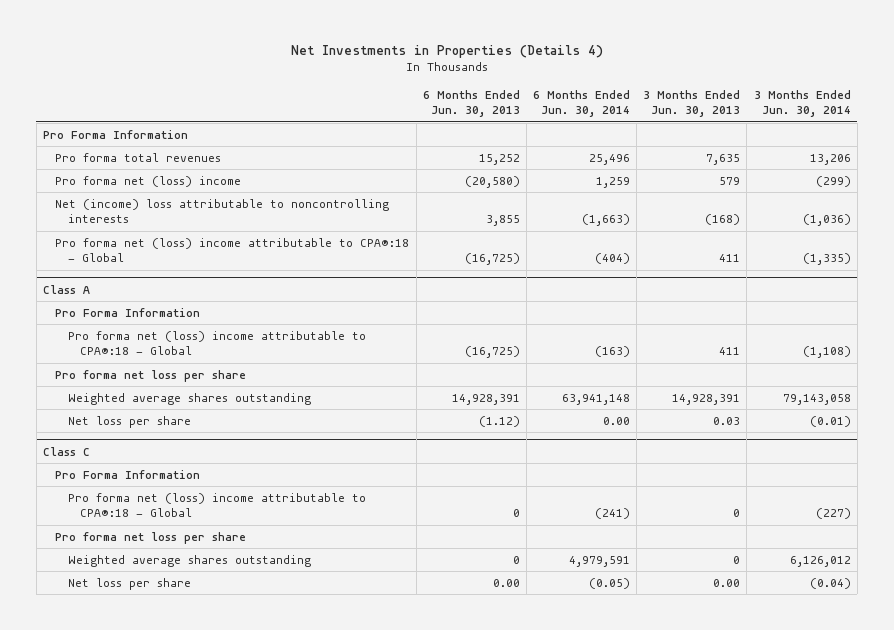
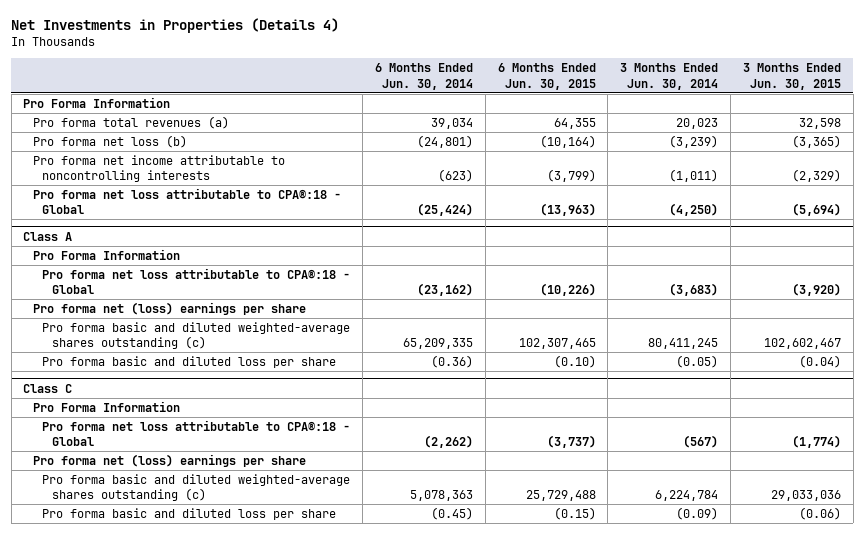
- | 6 Months Ended Jun. 30, 2013 | 6 Months Ended Jun. 30, 2014 | 3 Months Ended Jun. 30, 2013 | 3 Months Ended Jun. 30, 2014
+ | 6 Months Ended Jun. 30, 2014 | 6 Months Ended Jun. 30, 2015 | 3 Months Ended Jun. 30, 2014 | 3 Months Ended Jun. 30, 2015
- Pro forma total revenues | 15,252 | 25,496 | 7,635 | 13,206
- Pro forma net (loss) income | (20,580) | 1,259 | 579 | (299)
- Net (income) loss attributable to noncontrolling interests | 3,855 | (1,663) | (168) | (1,036)
- Pro forma net (loss) income attributable to CPA®:18 - Global | (16,725) | (404) | 411 | (1,335)
+ Pro forma total revenues (a) | 39,034 | 64,355 | 20,023 | 32,598
+ Pro forma net loss (b) | (24,801) | (10,164) | (3,239) | (3,365)
+ Pro forma net income attributable to noncontrolling interests | (623) | (3,799) | (1,011) | (2,329)
+ Pro forma net loss attributable to CPA®:18 - Global | (25,424) | (13,963) | (4,250) | (5,694)
@ Class A
- Pro forma net (loss) income attributable to CPA®:18 - Global | (16,725) | (163) | 411 | (1,108)
- Pro forma net loss per share
- Weighted average shares outstanding | 14,928,391 | 63,941,148 | 14,928,391 | 79,143,058
- Net loss per share | (1.12) | 0.00 | 0.03 | (0.01)
+ Pro forma net loss attributable to CPA®:18 - Global | (23,162) | (10,226) | (3,683) | (3,920)
+ Pro forma net (loss) earnings per share
+ Pro forma basic and diluted weighted-average shares outstanding (c) | 65,209,335 | 102,307,465 | 80,411,245 | 102,602,467
+ Pro forma basic and diluted loss per share | (0.36) | (0.10) | (0.05) | (0.04)
@ Class C
- Pro forma net (loss) income attributable to CPA®:18 - Global | 0 | (241) | 0 | (227)
- Pro forma net loss per share
- Weighted average shares outstanding | 0 | 4,979,591 | 0 | 6,126,012
- Net loss per share | 0.00 | (0.05) | 0.00 | (0.04)
+ Pro forma net loss attributable to CPA®:18 - Global | (2,262) | (3,737) | (567) | (1,774)
+ Pro forma net (loss) earnings per share
+ Pro forma basic and diluted weighted-average shares outstanding (c) | 5,078,363 | 25,729,488 | 6,224,784 | 29,033,036
+ Pro forma basic and diluted loss per share | (0.45) | (0.15) | (0.09) | (0.06)

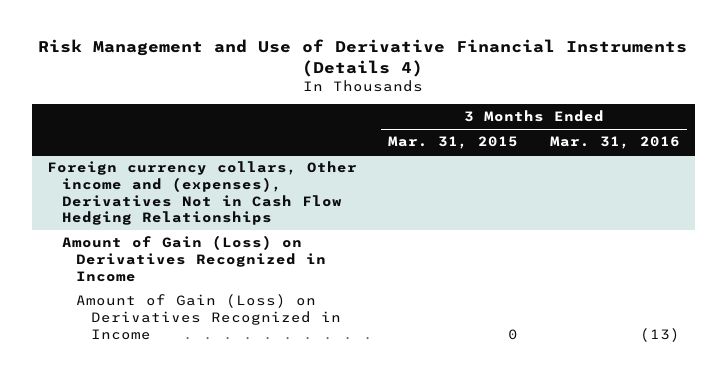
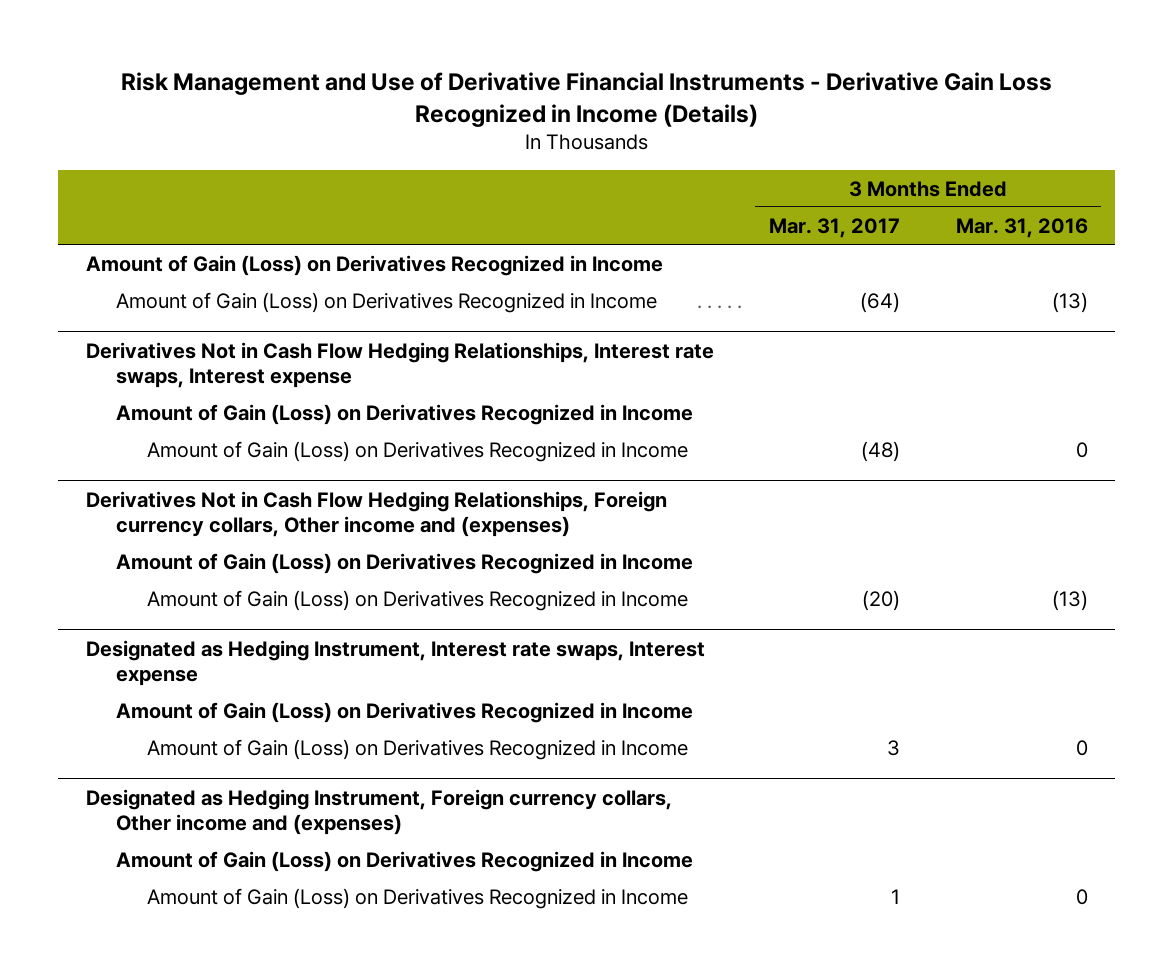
- Risk Management and Use of Derivative Financial Instruments (Details 4)
+ Risk Management and Use of Derivative Financial Instruments - Derivative Gain Loss Recognized in Income (Details)
- | 3 Months Ended Mar. 31, 2015 | 3 Months Ended Mar. 31, 2016
+ | 3 Months Ended Mar. 31, 2017 | 3 Months Ended Mar. 31, 2016
- Foreign currency collars, Other income and (expenses), Derivatives Not in Cash Flow Hedging Relationships
+ Derivatives Not in Cash Flow Hedging Relationships, Interest rate swaps, Interest expense
+ Amount of Gain (Loss) on Derivatives Recognized in Income
+ Amount of Gain (Loss) on Derivatives Recognized in Income | (48) | 0
+ Derivatives Not in Cash Flow Hedging Relationships, Foreign currency collars, Other income and (expenses)
+ Amount of Gain (Loss) on Derivatives Recognized in Income
+ Amount of Gain (Loss) on Derivatives Recognized in Income | (20) | (13)
+ Designated as Hedging Instrument, Interest rate swaps, Interest expense
+ Amount of Gain (Loss) on Derivatives Recognized in Income
+ Amount of Gain (Loss) on Derivatives Recognized in Income | 3 | 0
+ Designated as Hedging Instrument, Foreign currency collars, Other income and (expenses)
+ Amount of Gain (Loss) on Derivatives Recognized in Income
+ Amount of Gain (Loss) on Derivatives Recognized in Income | 1 | 0

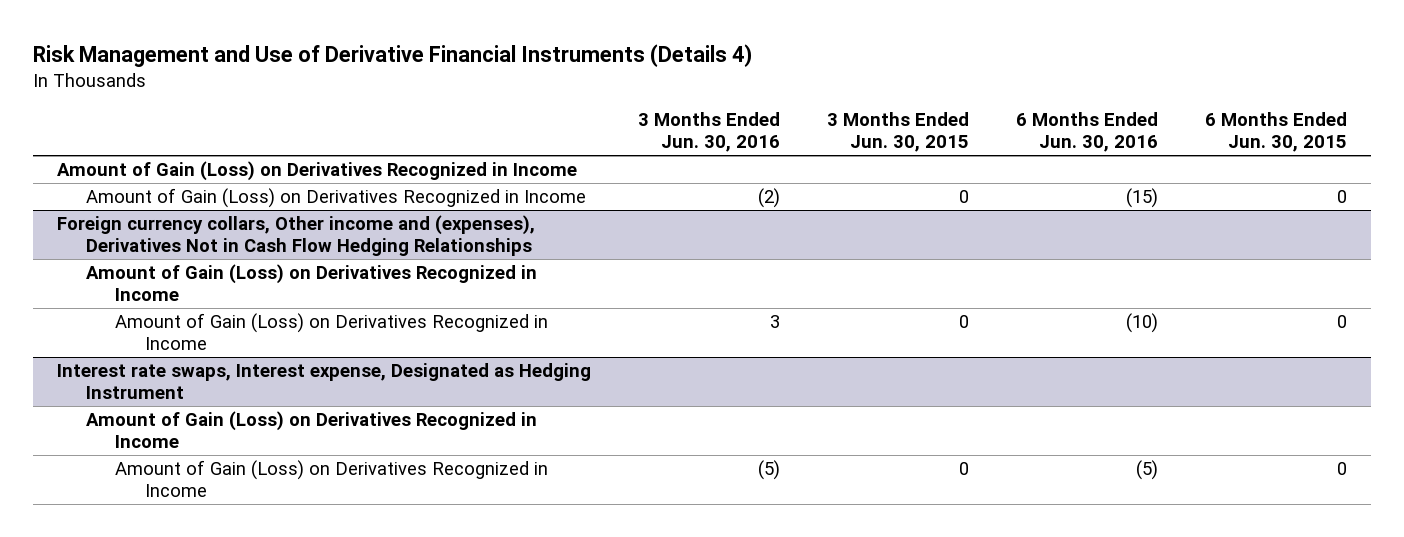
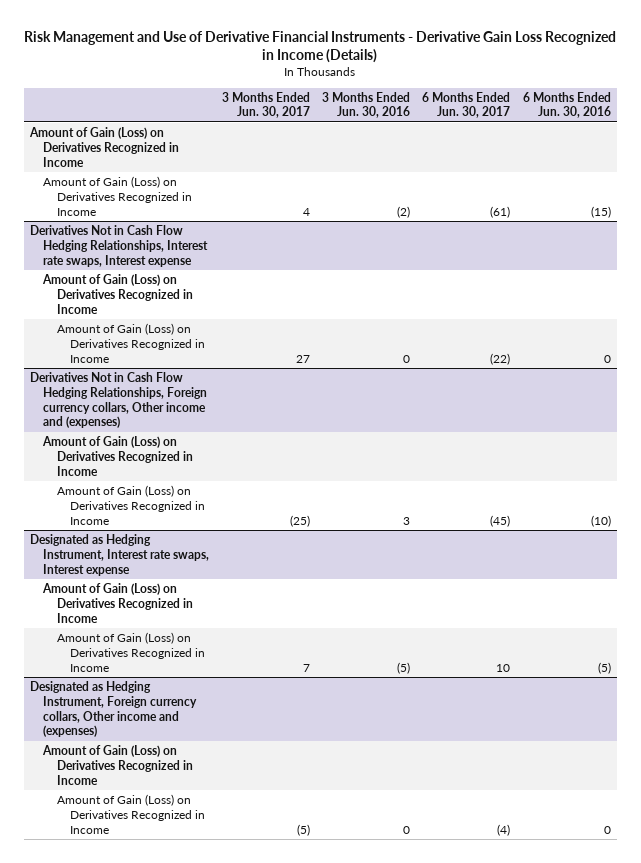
- Risk Management and Use of Derivative Financial Instruments (Details 4)
+ Risk Management and Use of Derivative Financial Instruments - Derivative Gain Loss Recognized in Income (Details)
- | 3 Months Ended Jun. 30, 2016 | 3 Months Ended Jun. 30, 2015 | 6 Months Ended Jun. 30, 2016 | 6 Months Ended Jun. 30, 2015
+ | 3 Months Ended Jun. 30, 2017 | 3 Months Ended Jun. 30, 2016 | 6 Months Ended Jun. 30, 2017 | 6 Months Ended Jun. 30, 2016
- Foreign currency collars, Other income and (expenses), Derivatives Not in Cash Flow Hedging Relationships
+ Derivatives Not in Cash Flow Hedging Relationships, Interest rate swaps, Interest expense
+ Amount of Gain (Loss) on Derivatives Recognized in Income | 27 | 0 | (22) | 0
+ Derivatives Not in Cash Flow Hedging Relationships, Foreign currency collars, Other income and (expenses)
+ Amount of Gain (Loss) on Derivatives Recognized in Income
- Interest rate swaps, Interest expense, Designated as Hedging Instrument
+ Designated as Hedging Instrument, Interest rate swaps, Interest expense
+ Designated as Hedging Instrument, Foreign currency collars, Other income and (expenses)
+ Amount of Gain (Loss) on Derivatives Recognized in Income
+ Amount of Gain (Loss) on Derivatives Recognized in Income | (5) | 0 | (4) | 0

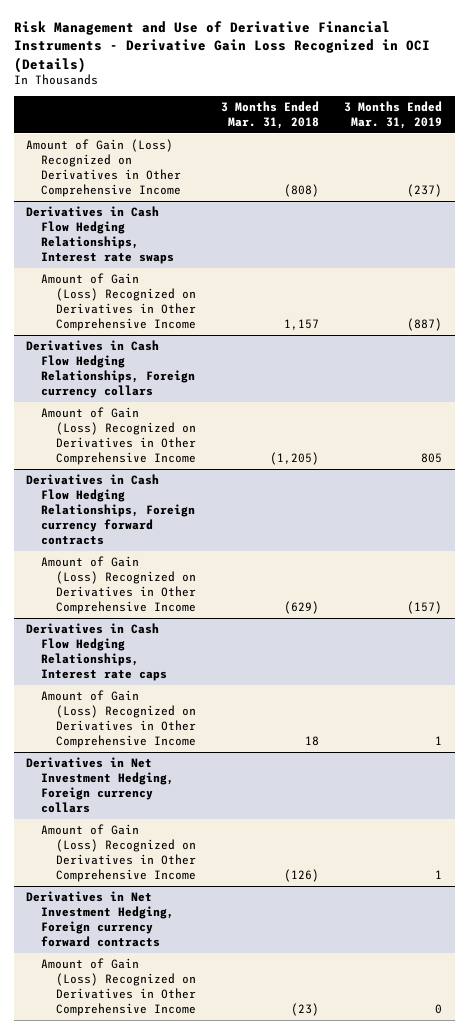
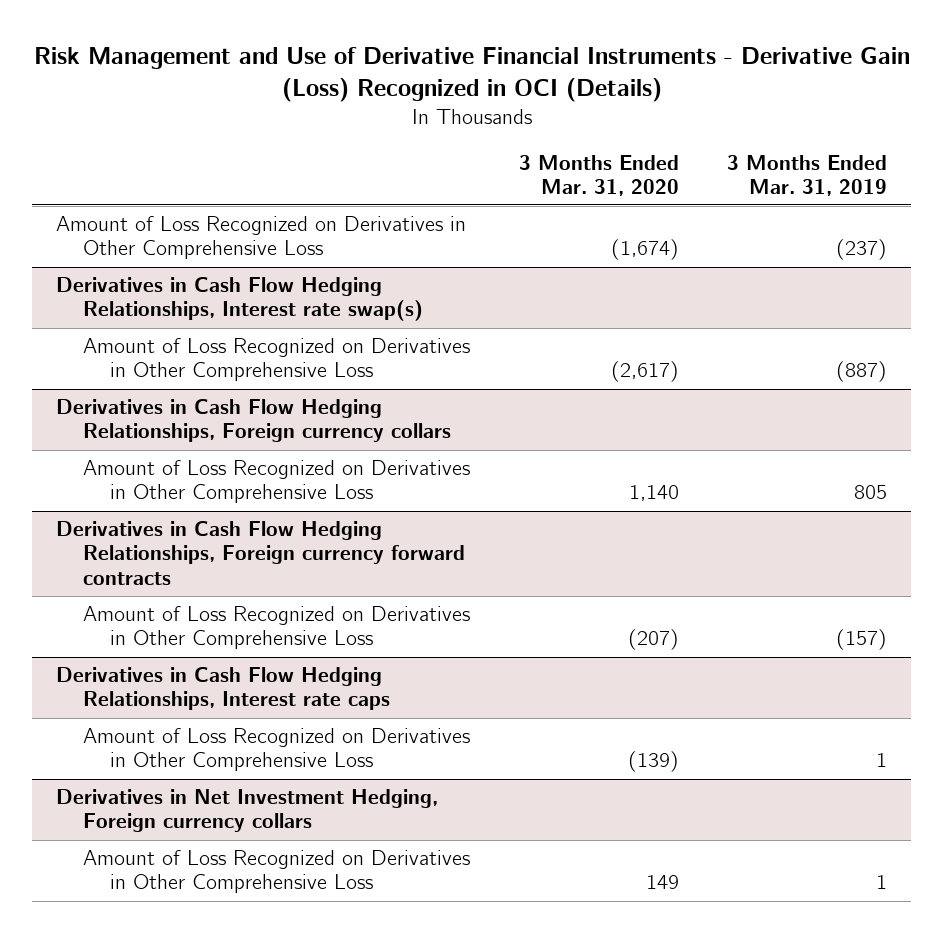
- Risk Management and Use of Derivative Financial Instruments - Derivative Gain Loss Recognized in OCI (Details)
+ Risk Management and Use of Derivative Financial Instruments - Derivative Gain (Loss) Recognized in OCI (Details)
- | 3 Months Ended Mar. 31, 2018 | 3 Months Ended Mar. 31, 2019
+ | 3 Months Ended Mar. 31, 2020 | 3 Months Ended Mar. 31, 2019
- Amount of Gain (Loss) Recognized on Derivatives in Other Comprehensive Income | (808) | (237)
- Derivatives in Cash Flow Hedging Relationships, Interest rate swaps
- Amount of Gain (Loss) Recognized on Derivatives in Other Comprehensive Income | 1,157 | (887)
+ Amount of Loss Recognized on Derivatives in Other Comprehensive Loss | (1,674) | (237)
+ Derivatives in Cash Flow Hedging Relationships, Interest rate swap(s)
+ Amount of Loss Recognized on Derivatives in Other Comprehensive Loss | (2,617) | (887)
@ Derivatives in Cash Flow Hedging Relationships, Foreign currency collars
- Amount of Gain (Loss) Recognized on Derivatives in Other Comprehensive Income | (1,205) | 805
+ Amount of Loss Recognized on Derivatives in Other Comprehensive Loss | 1,140 | 805
@ Derivatives in Cash Flow Hedging Relationships, Foreign currency forward contracts
- Amount of Gain (Loss) Recognized on Derivatives in Other Comprehensive Income | (629) | (157)
+ Amount of Loss Recognized on Derivatives in Other Comprehensive Loss | (207) | (157)
@ Derivatives in Cash Flow Hedging Relationships, Interest rate caps
- Amount of Gain (Loss) Recognized on Derivatives in Other Comprehensive Income | 18 | 1
+ Amount of Loss Recognized on Derivatives in Other Comprehensive Loss | (139) | 1
@ Derivatives in Net Investment Hedging, Foreign currency collars
- Amount of Gain (Loss) Recognized on Derivatives in Other Comprehensive Income | (126) | 1
- Derivatives in Net Investment Hedging, Foreign currency forward contracts
- Amount of Gain (Loss) Recognized on Derivatives in Other Comprehensive Income | (23) | 0
@ Derivatives in Net Investment Hedging, Foreign currency collars
+ Amount of Loss Recognized on Derivatives in Other Comprehensive Loss | 149 | 1

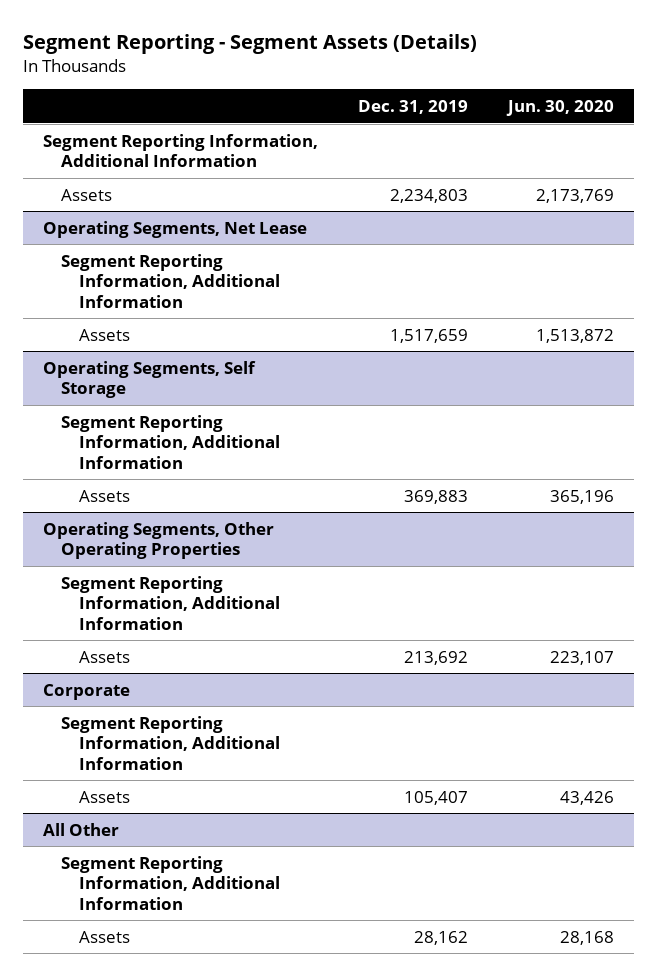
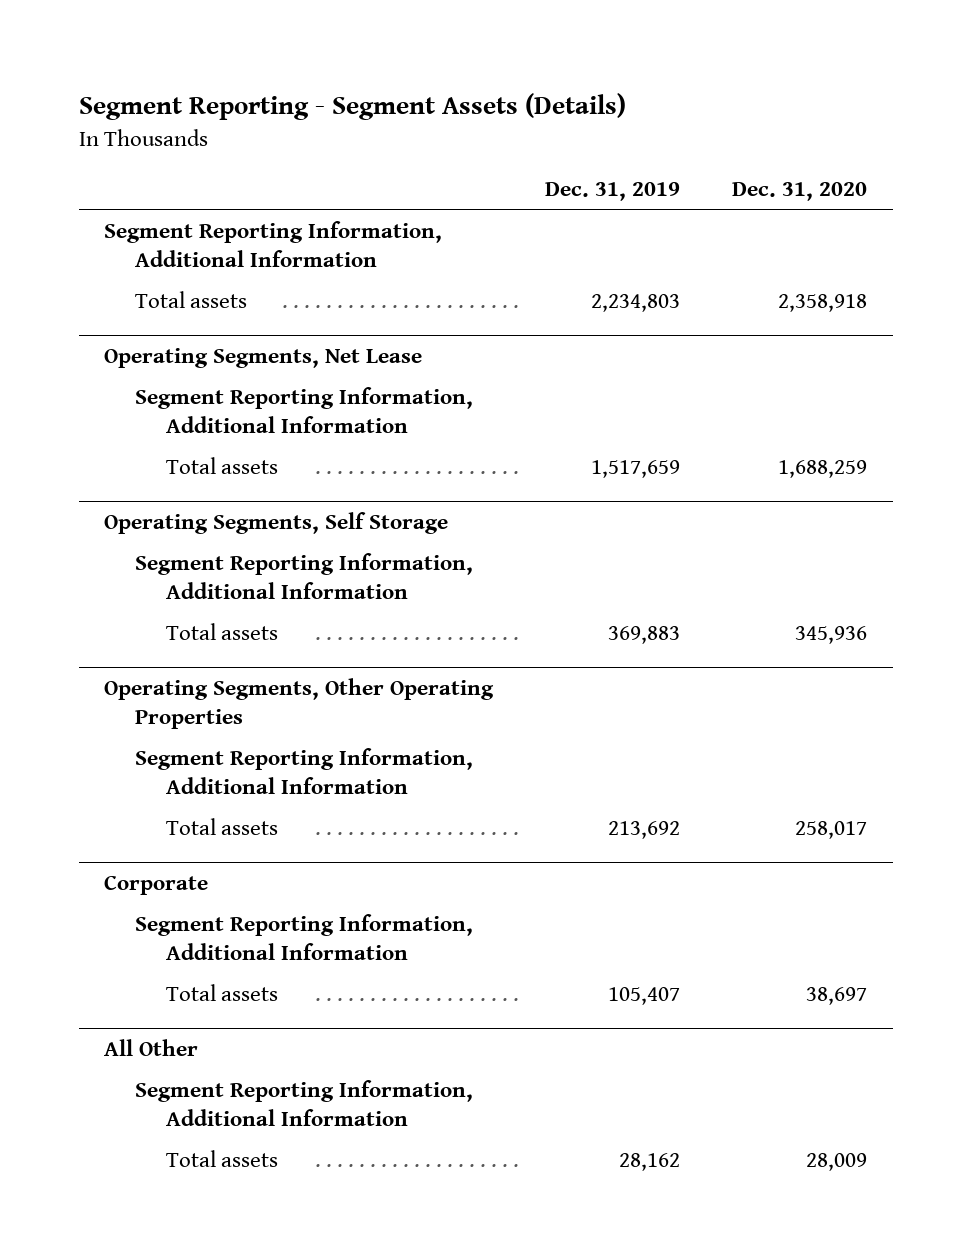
- | Dec. 31, 2019 | Jun. 30, 2020
+ | Dec. 31, 2019 | Dec. 31, 2020
- Assets | 2,234,803 | 2,173,769
+ Total assets | 2,234,803 | 2,358,918
@ Operating Segments, Net Lease
- Assets | 1,517,659 | 1,513,872
+ Total assets | 1,517,659 | 1,688,259
@ Operating Segments, Self Storage
- Assets | 369,883 | 365,196
+ Total assets | 369,883 | 345,936
@ Operating Segments, Other Operating Properties
- Assets | 213,692 | 223,107
+ Total assets | 213,692 | 258,017
@ Corporate
- Assets | 105,407 | 43,426
+ Total assets | 105,407 | 38,697
@ All Other
- Assets | 28,162 | 28,168
+ Total assets | 28,162 | 28,009

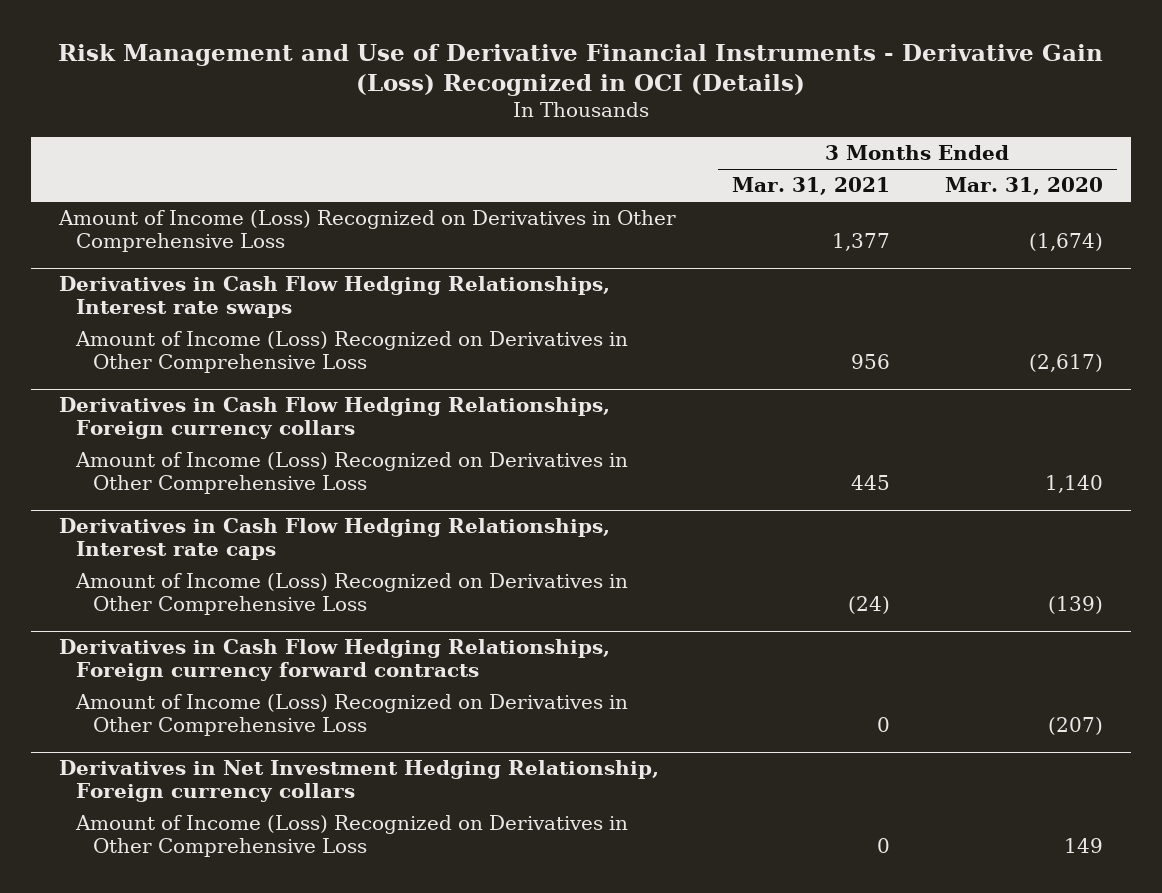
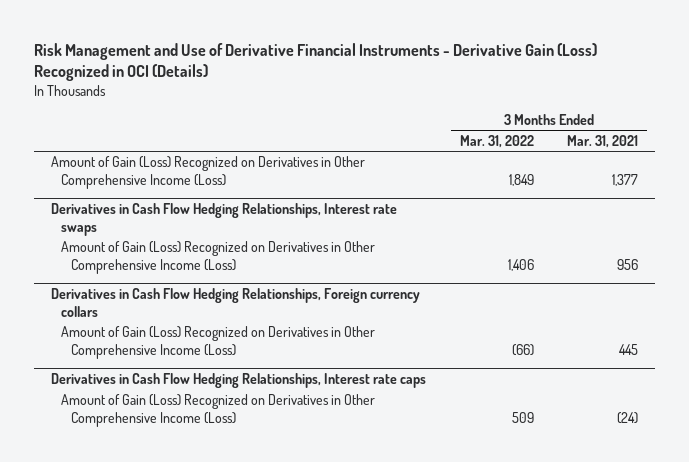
- | 3 Months Ended Mar. 31, 2021 | 3 Months Ended Mar. 31, 2020
+ | 3 Months Ended Mar. 31, 2022 | 3 Months Ended Mar. 31, 2021
- Amount of Income (Loss) Recognized on Derivatives in Other Comprehensive Loss | 1,377 | (1,674)
+ Amount of Gain (Loss) Recognized on Derivatives in Other Comprehensive Income (Loss) | 1,849 | 1,377
@ Derivatives in Cash Flow Hedging Relationships, Interest rate swaps
- Amount of Income (Loss) Recognized on Derivatives in Other Comprehensive Loss | 956 | (2,617)
+ Amount of Gain (Loss) Recognized on Derivatives in Other Comprehensive Income (Loss) | 1,406 | 956
@ Derivatives in Cash Flow Hedging Relationships, Foreign currency collars
- Amount of Income (Loss) Recognized on Derivatives in Other Comprehensive Loss | 445 | 1,140
+ Amount of Gain (Loss) Recognized on Derivatives in Other Comprehensive Income (Loss) | (66) | 445
@ Derivatives in Cash Flow Hedging Relationships, Interest rate caps
- Amount of Income (Loss) Recognized on Derivatives in Other Comprehensive Loss | (24) | (139)
- Derivatives in Cash Flow Hedging Relationships, Foreign currency forward contracts
- Amount of Income (Loss) Recognized on Derivatives in Other Comprehensive Loss | 0 | (207)
- Derivatives in Net Investment Hedging Relationship, Foreign currency collars
- Amount of Income (Loss) Recognized on Derivatives in Other Comprehensive Loss | 0 | 149
@ Derivatives in Cash Flow Hedging Relationships, Interest rate caps
+ Amount of Gain (Loss) Recognized on Derivatives in Other Comprehensive Income (Loss) | 509 | (24)

